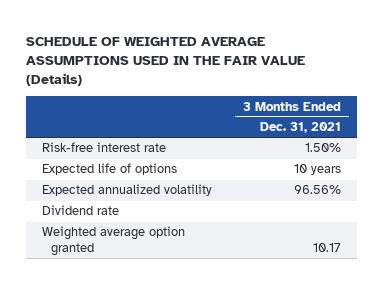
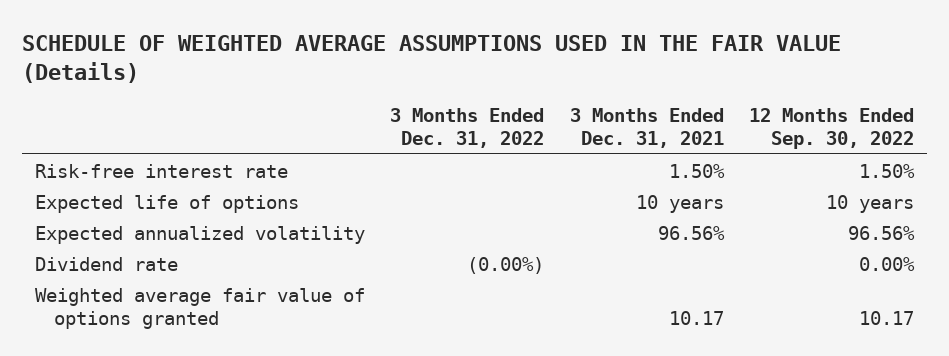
- | 3 Months Ended Dec. 31, 2021
+ | 3 Months Ended Dec. 31, 2022 | 3 Months Ended Dec. 31, 2021 | 12 Months Ended Sep. 30, 2022
- Weighted average option granted | 10.17
+ Weighted average fair value of options granted | | 10.17 | 10.17

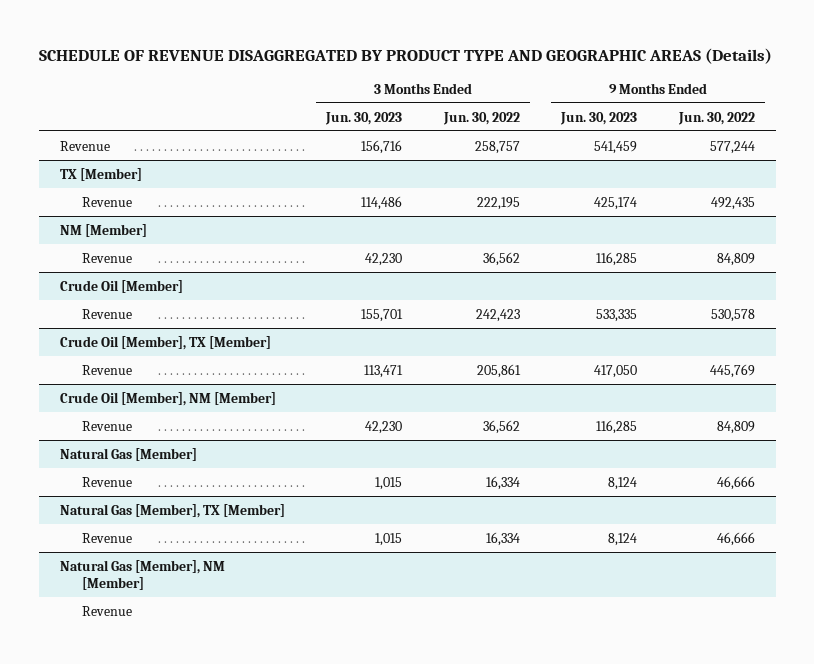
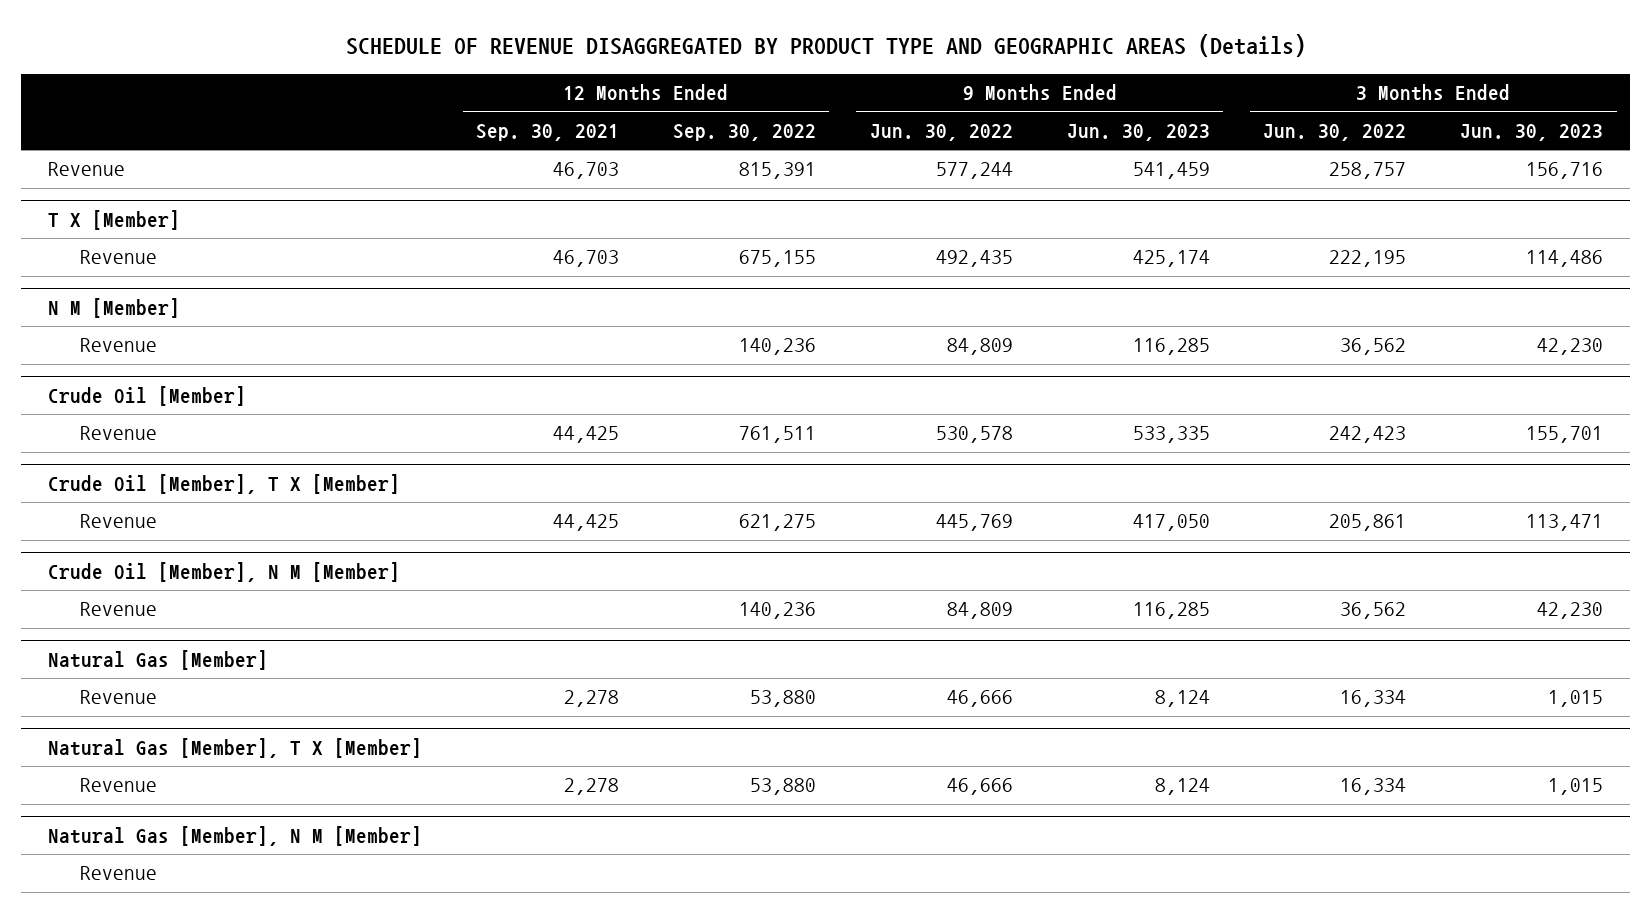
- | 3 Months Ended Jun. 30, 2023 | 3 Months Ended Jun. 30, 2022 | 9 Months Ended Jun. 30, 2023 | 9 Months Ended Jun. 30, 2022
+ | 12 Months Ended Sep. 30, 2021 | 12 Months Ended Sep. 30, 2022 | 9 Months Ended Jun. 30, 2022 | 9 Months Ended Jun. 30, 2023 | 3 Months Ended Jun. 30, 2022 | 3 Months Ended Jun. 30, 2023
- TX [Member]
+ T X [Member]
- NM [Member]
+ N M [Member]
- Crude Oil [Member], TX [Member]
+ Crude Oil [Member], T X [Member]
- Crude Oil [Member], NM [Member]
+ Crude Oil [Member], N M [Member]
- Natural Gas [Member], TX [Member]
+ Natural Gas [Member], T X [Member]
- Natural Gas [Member], NM [Member]
+ Natural Gas [Member], N M [Member]

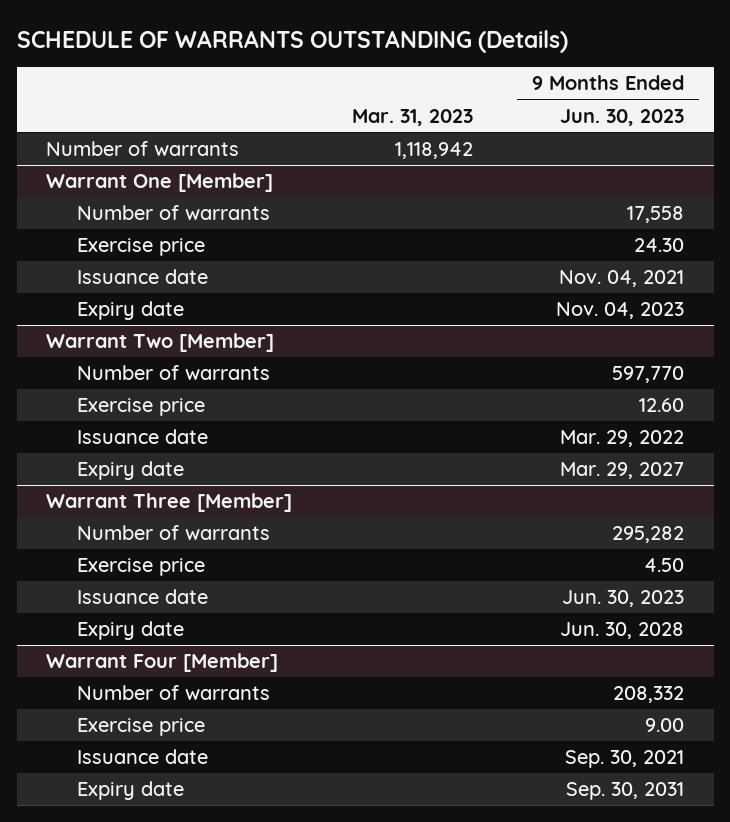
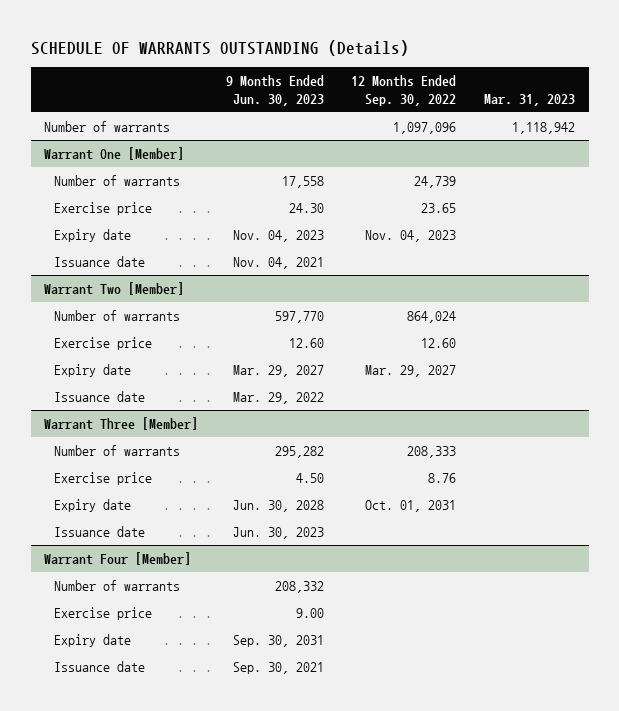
- | Mar. 31, 2023 | 9 Months Ended Jun. 30, 2023
+ | 9 Months Ended Jun. 30, 2023 | 12 Months Ended Sep. 30, 2022 | Mar. 31, 2023
@ Warrant One [Member]
moved down: Issuance date | Nov. 04, 2021 | |
@ Warrant Two [Member]
moved down: Issuance date | Mar. 29, 2022 | |
@ Warrant Three [Member]
moved down: Issuance date | Jun. 30, 2023 | |
@ Warrant Four [Member]
moved down: Issuance date | Sep. 30, 2021 | |

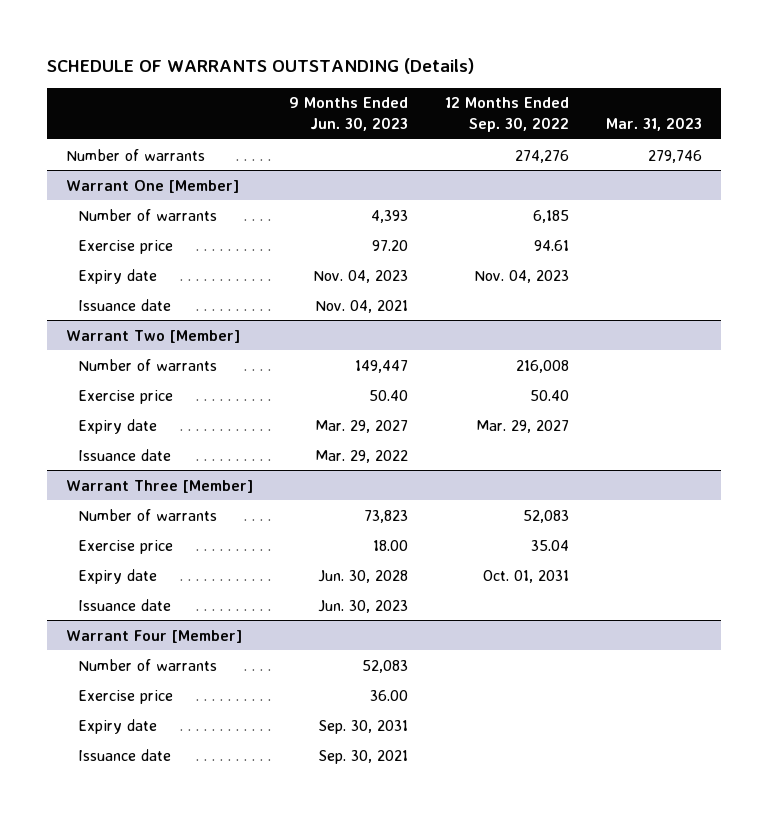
- Number of warrants | | 1,097,096 | 1,118,942
+ Number of warrants | | 274,276 | 279,746
@ Warrant One [Member]
- Number of warrants | 17,558 | 24,739 |
- Exercise price | 24.30 | 23.65 |
+ Number of warrants | 4,393 | 6,185 |
+ Exercise price | 97.20 | 94.61 |
@ Warrant Two [Member]
- Number of warrants | 597,770 | 864,024 |
- Exercise price | 12.60 | 12.60 |
+ Number of warrants | 149,447 | 216,008 |
+ Exercise price | 50.40 | 50.40 |
@ Warrant Three [Member]
- Number of warrants | 295,282 | 208,333 |
- Exercise price | 4.50 | 8.76 |
+ Number of warrants | 73,823 | 52,083 |
+ Exercise price | 18.00 | 35.04 |
@ Warrant Four [Member]
- Number of warrants | 208,332 | |
- Exercise price | 9.00 | |
+ Number of warrants | 52,083 | |
+ Exercise price | 36.00 | |

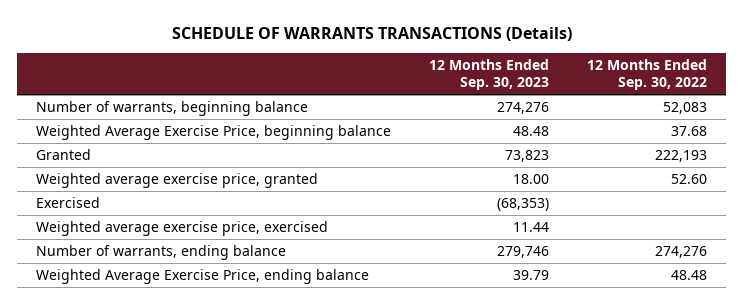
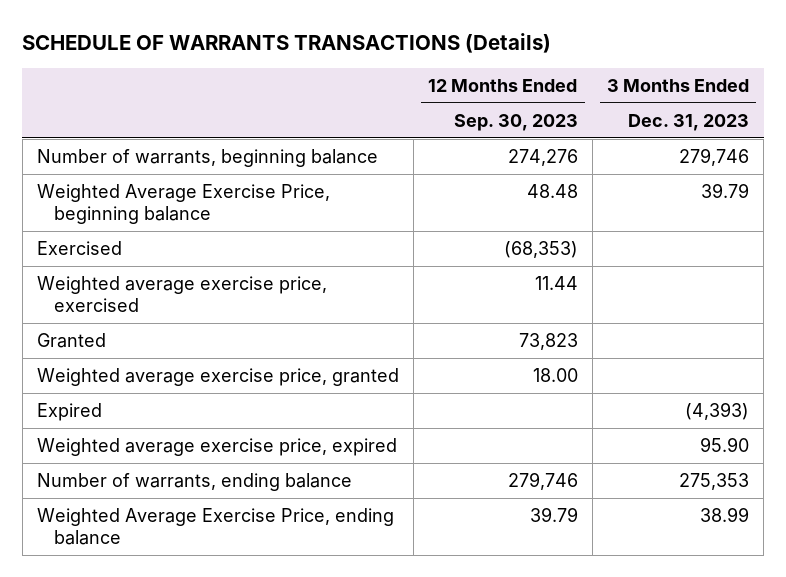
- | 12 Months Ended Sep. 30, 2023 | 12 Months Ended Sep. 30, 2022
+ | 12 Months Ended Sep. 30, 2023 | 3 Months Ended Dec. 31, 2023
moved down: Granted | 73,823 |
moved down: Weighted average exercise price, granted | 18.00 |
+ Expired | | (4,393)
+ Weighted average exercise price, expired | | 95.90

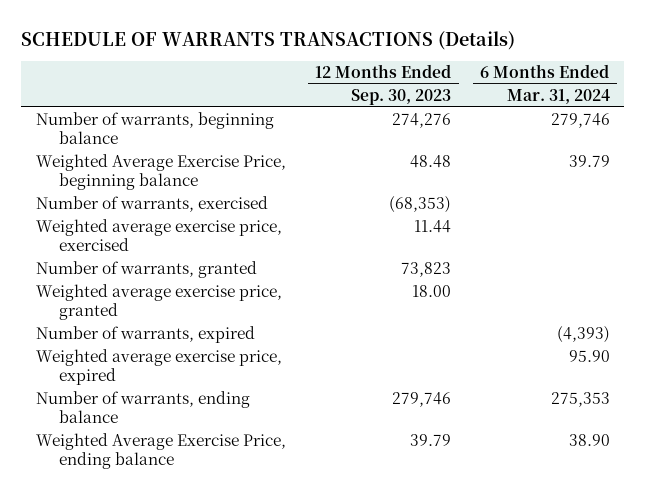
- | 12 Months Ended Sep. 30, 2023 | 3 Months Ended Dec. 31, 2023
+ | 12 Months Ended Sep. 30, 2023 | 6 Months Ended Mar. 31, 2024
- Exercised | (68,353) |
+ Number of warrants, exercised | (68,353) |
- Granted | 73,823 |
+ Number of warrants, granted | 73,823 |
- Expired | | (4,393)
+ Number of warrants, expired | | (4,393)

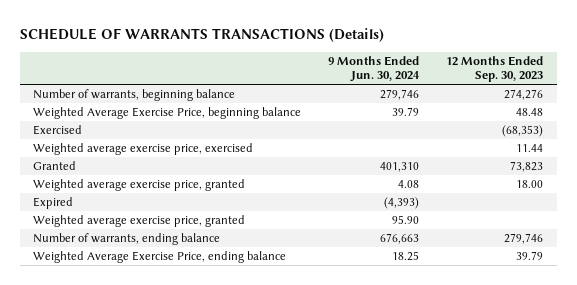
- | 12 Months Ended Sep. 30, 2023 | 6 Months Ended Mar. 31, 2024
+ | 9 Months Ended Jun. 30, 2024 | 12 Months Ended Sep. 30, 2023
- Number of warrants, exercised | (68,353) |
+ Exercised | | (68,353)
- Number of warrants, granted | 73,823 |
+ Granted | 401,310 | 73,823
- Number of warrants, expired | | (4,393)
- Weighted average exercise price, expired | | 95.90
+ Expired | (4,393) |
+ Weighted average exercise price, granted | 95.90 |

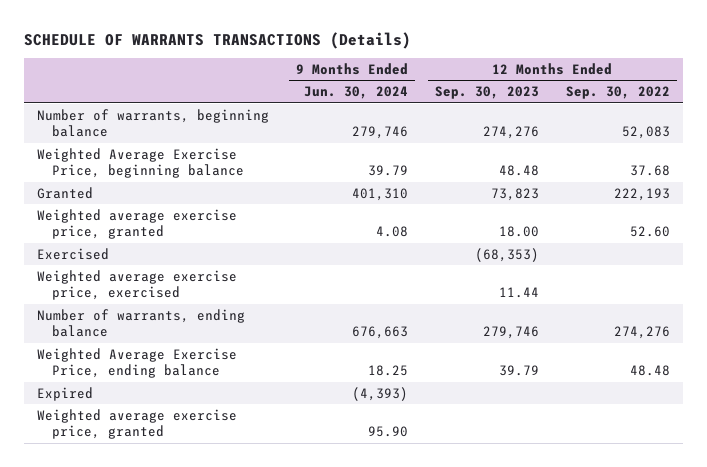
- | 9 Months Ended Jun. 30, 2024 | 12 Months Ended Sep. 30, 2023
+ | 9 Months Ended Jun. 30, 2024 | 12 Months Ended Sep. 30, 2023 | 12 Months Ended Sep. 30, 2022
moved down: Exercised | | (68,353) |
moved down: Weighted average exercise price, exercised | | 11.44 |
moved down: Expired | (4,393) | |
moved down: Weighted average exercise price, granted | 95.90 | |

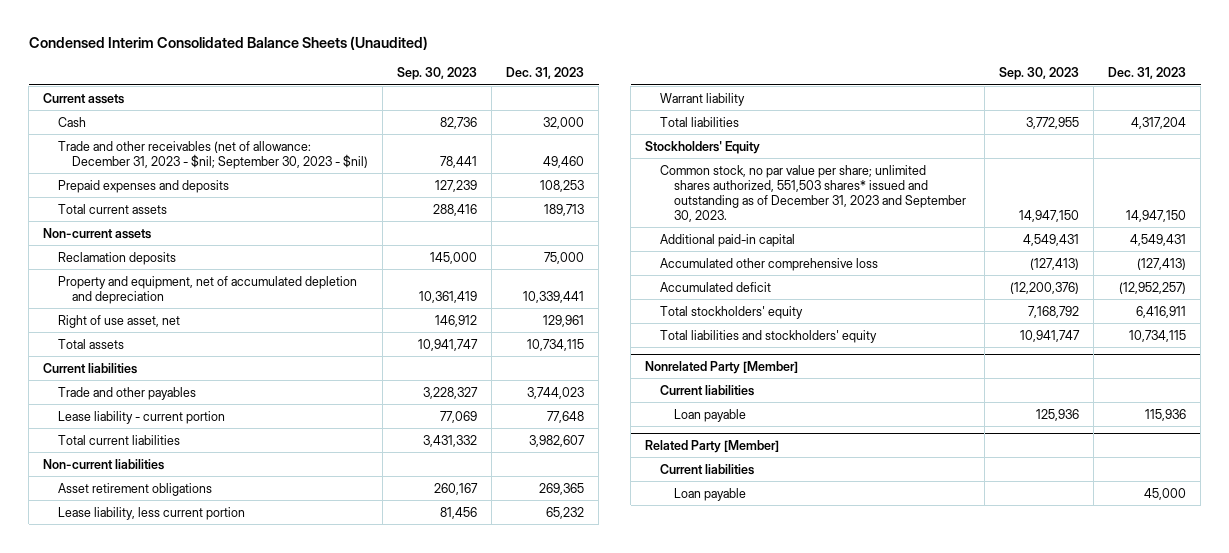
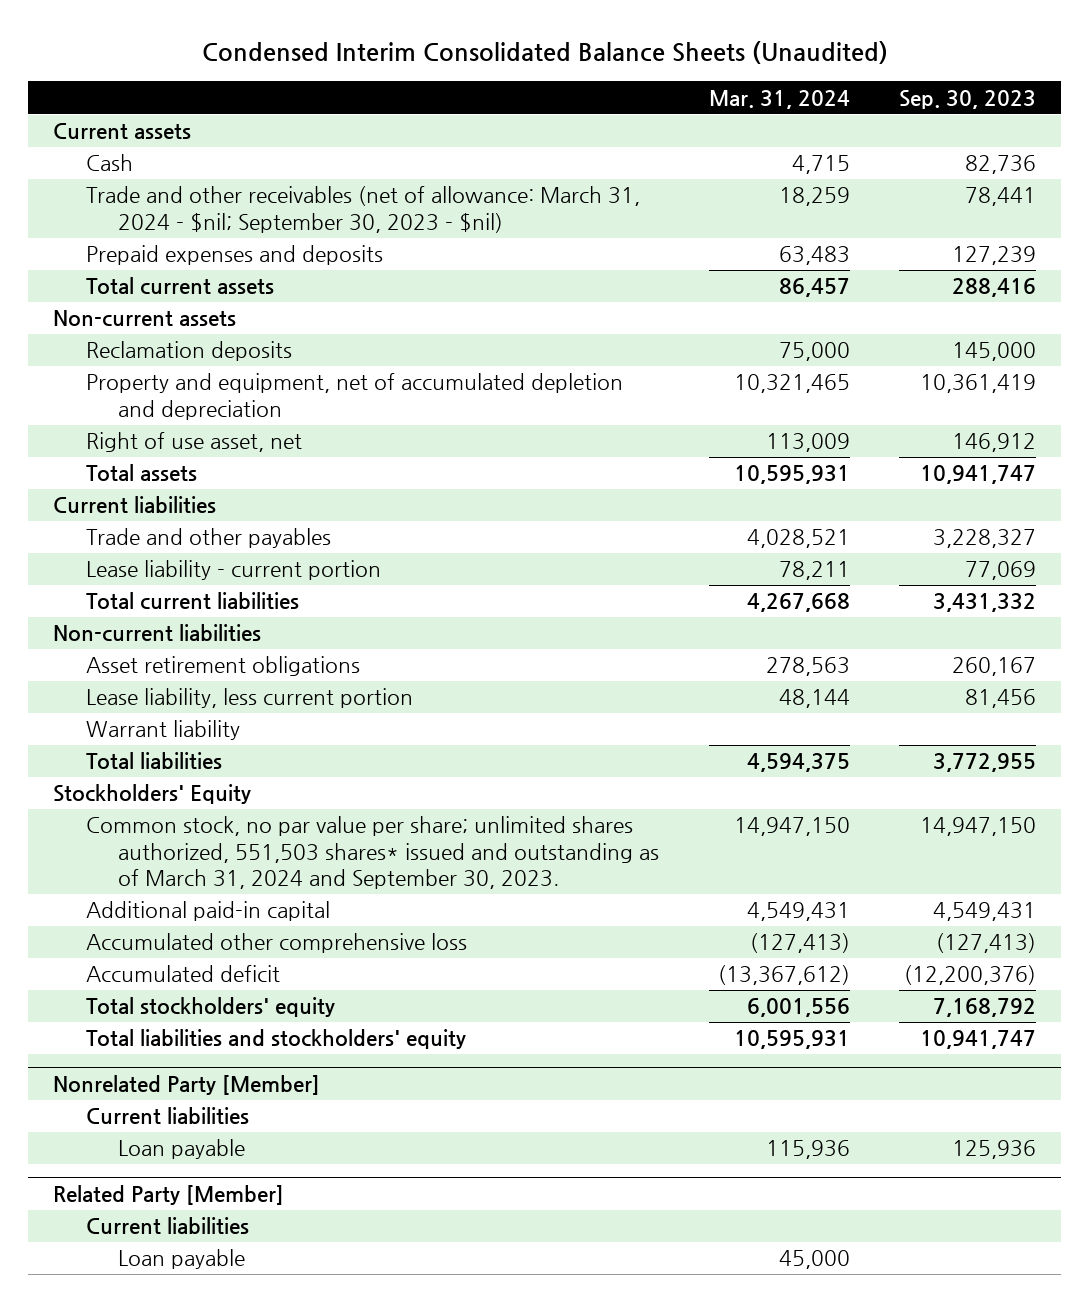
- | Sep. 30, 2023 | Dec. 31, 2023
+ | Mar. 31, 2024 | Sep. 30, 2023
- Trade and other receivables (net of allowance: December 31, 2023 - $nil; September 30, 2023 - $nil) | 78,441 | 49,460
+ Trade and other receivables (net of allowance: March 31, 2024 - $nil; September 30, 2023 - $nil) | 18,259 | 78,441
- Common stock, no par value per share; unlimited shares authorized, 551,503 shares* issued and outstanding as of December 31, 2023 and September 30, 2023. | 14,947,150 | 14,947,150
+ Common stock, no par value per share; unlimited shares authorized, 551,503 shares* issued and outstanding as of March 31, 2024 and September 30, 2023. | 14,947,150 | 14,947,150

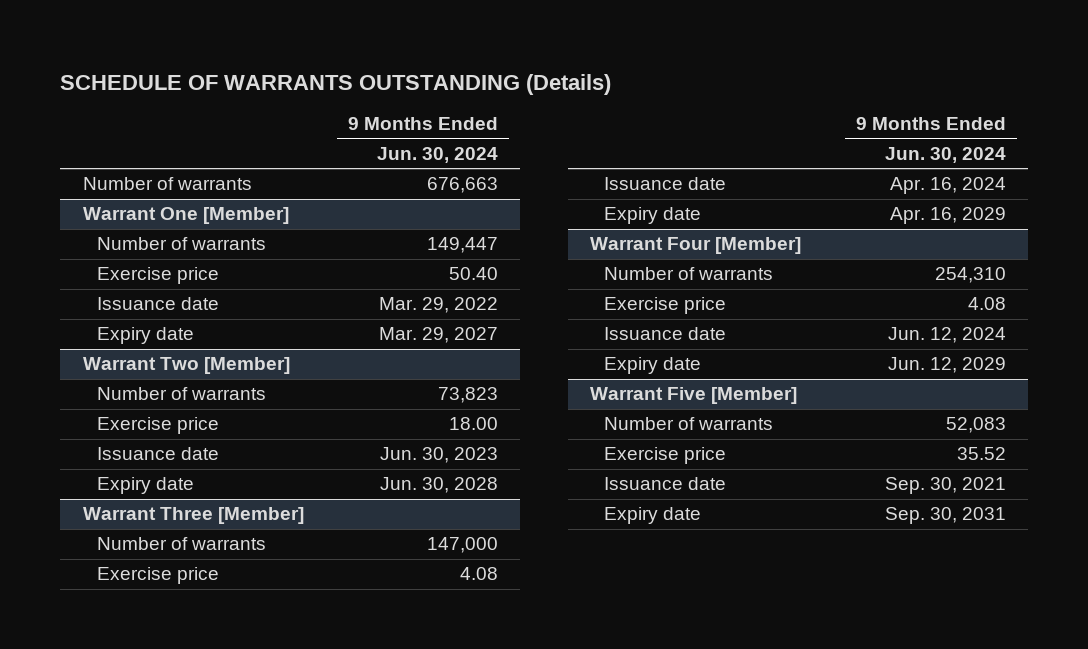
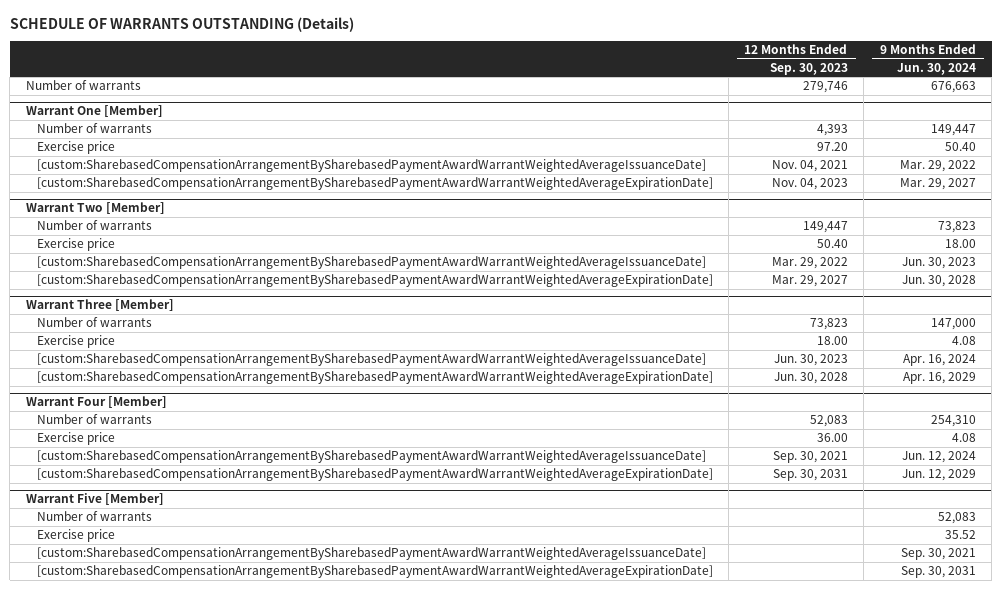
- | 9 Months Ended Jun. 30, 2024
+ | 12 Months Ended Sep. 30, 2023 | 9 Months Ended Jun. 30, 2024
@ Warrant One [Member]
- Issuance date | Mar. 29, 2022
- Expiry date | Mar. 29, 2027
+ [custom:SharebasedCompensationArrangementBySharebasedPaymentAwardWarrantWeightedAverageIssuanceDate] | Nov. 04, 2021 | Mar. 29, 2022
+ [custom:SharebasedCompensationArrangementBySharebasedPaymentAwardWarrantWeightedAverageExpirationDate] | Nov. 04, 2023 | Mar. 29, 2027
@ Warrant Two [Member]
- Issuance date | Jun. 30, 2023
- Expiry date | Jun. 30, 2028
+ [custom:SharebasedCompensationArrangementBySharebasedPaymentAwardWarrantWeightedAverageIssuanceDate] | Mar. 29, 2022 | Jun. 30, 2023
+ [custom:SharebasedCompensationArrangementBySharebasedPaymentAwardWarrantWeightedAverageExpirationDate] | Mar. 29, 2027 | Jun. 30, 2028
@ Warrant Three [Member]
- Issuance date | Apr. 16, 2024
- Expiry date | Apr. 16, 2029
+ [custom:SharebasedCompensationArrangementBySharebasedPaymentAwardWarrantWeightedAverageIssuanceDate] | Jun. 30, 2023 | Apr. 16, 2024
+ [custom:SharebasedCompensationArrangementBySharebasedPaymentAwardWarrantWeightedAverageExpirationDate] | Jun. 30, 2028 | Apr. 16, 2029
@ Warrant Four [Member]
- Issuance date | Jun. 12, 2024
- Expiry date | Jun. 12, 2029
+ [custom:SharebasedCompensationArrangementBySharebasedPaymentAwardWarrantWeightedAverageIssuanceDate] | Sep. 30, 2021 | Jun. 12, 2024
+ [custom:SharebasedCompensationArrangementBySharebasedPaymentAwardWarrantWeightedAverageExpirationDate] | Sep. 30, 2031 | Jun. 12, 2029
@ Warrant Five [Member]
- Issuance date | Sep. 30, 2021
- Expiry date | Sep. 30, 2031
+ [custom:SharebasedCompensationArrangementBySharebasedPaymentAwardWarrantWeightedAverageIssuanceDate] | | Sep. 30, 2021
+ [custom:SharebasedCompensationArrangementBySharebasedPaymentAwardWarrantWeightedAverageExpirationDate] | | Sep. 30, 2031

